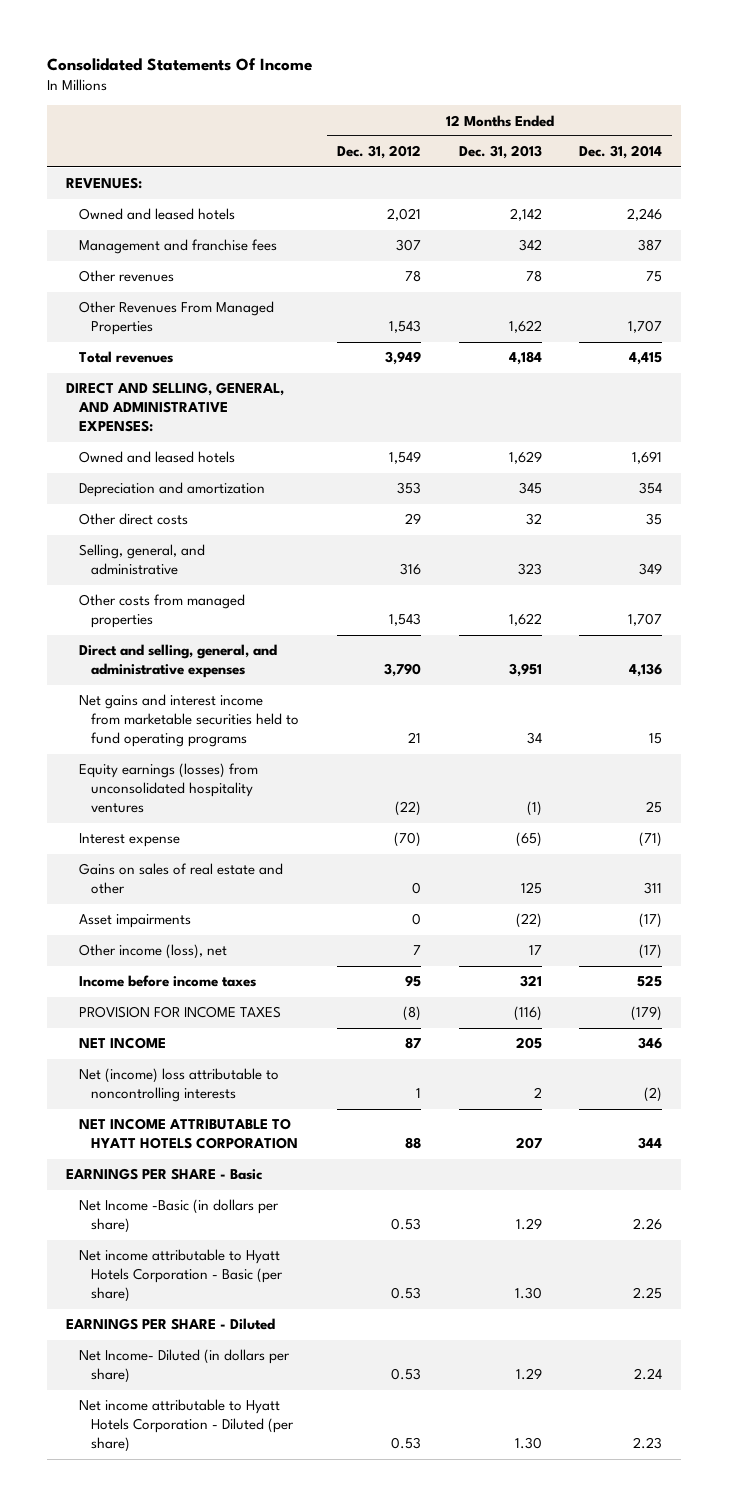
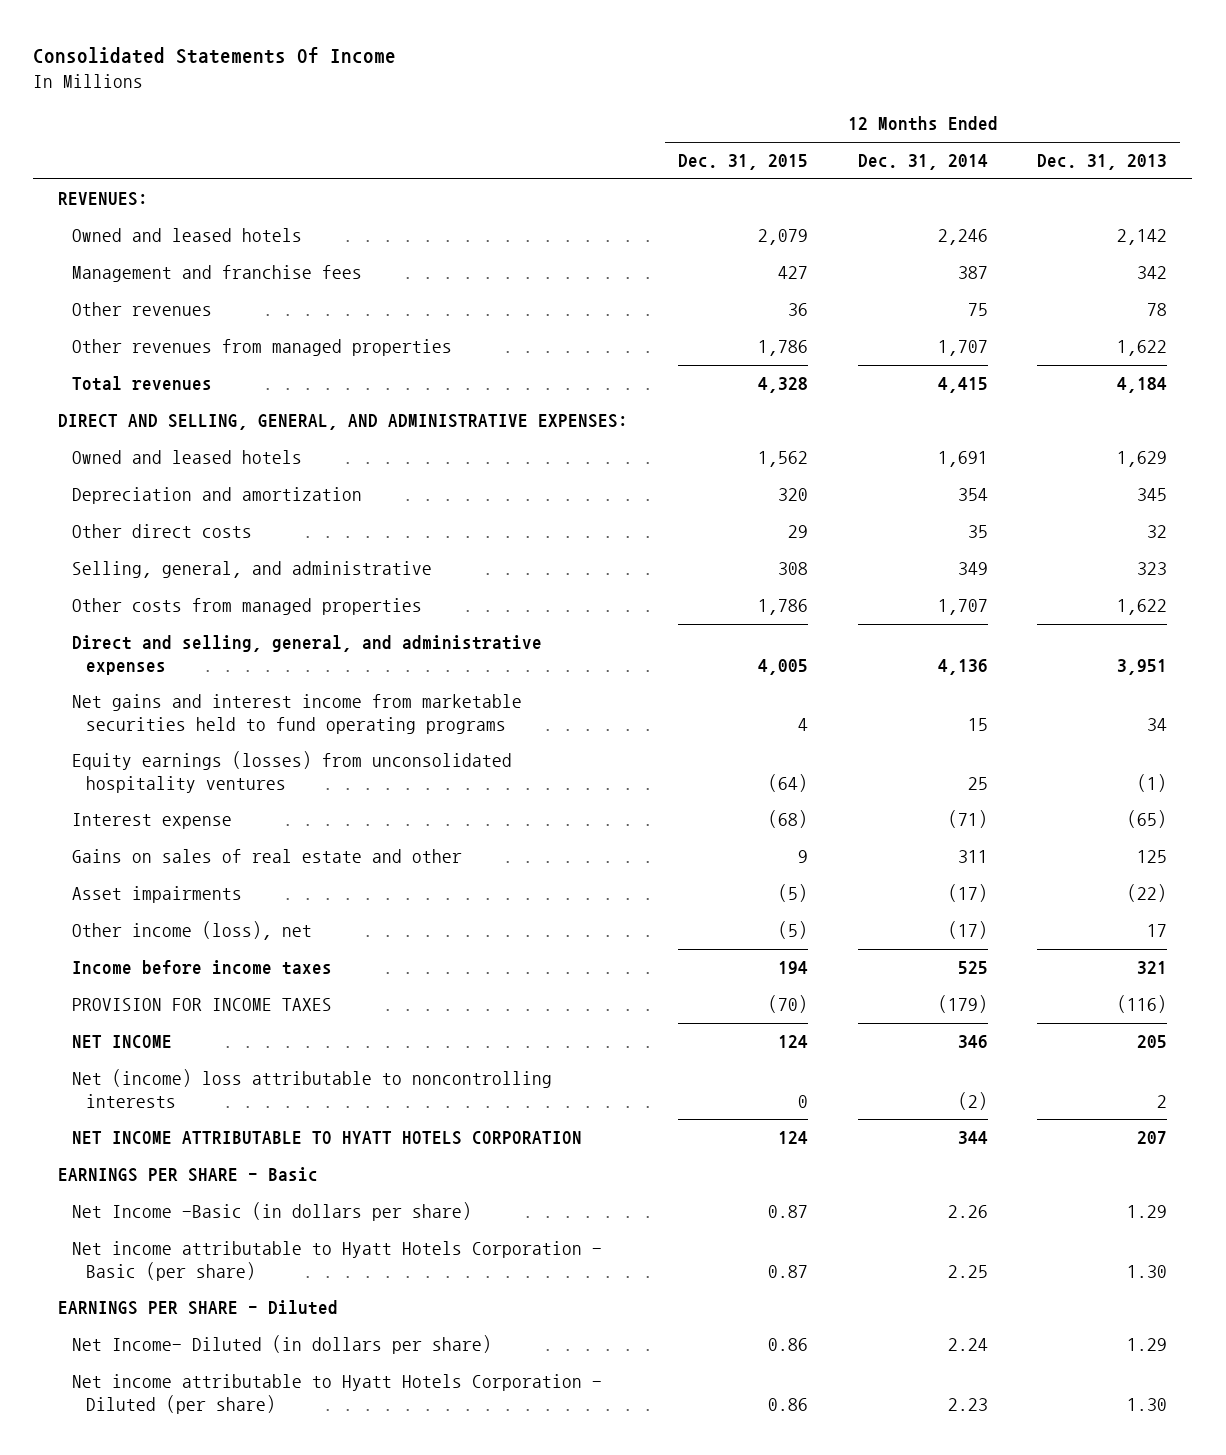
- | 12 Months Ended Dec. 31, 2012 | 12 Months Ended Dec. 31, 2013 | 12 Months Ended Dec. 31, 2014
+ | 12 Months Ended Dec. 31, 2015 | 12 Months Ended Dec. 31, 2014 | 12 Months Ended Dec. 31, 2013
- Other Revenues From Managed Properties | 1,543 | 1,622 | 1,707
+ Other revenues from managed properties | 1,786 | 1,707 | 1,622

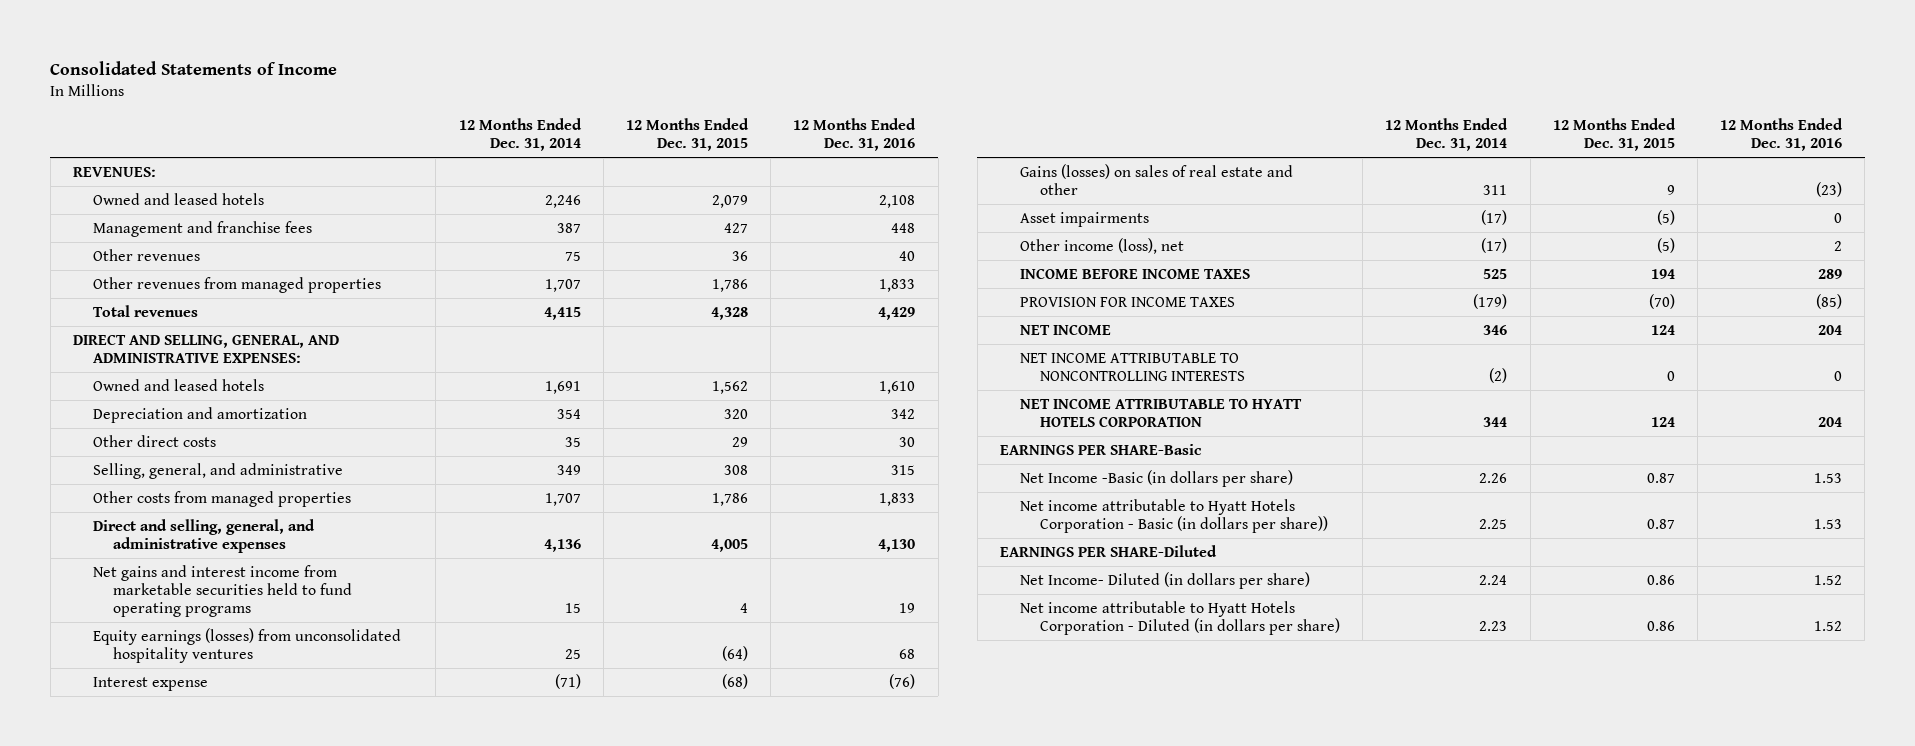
- Consolidated Statements Of Income
+ Consolidated Statements of Income
- | 12 Months Ended Dec. 31, 2015 | 12 Months Ended Dec. 31, 2014 | 12 Months Ended Dec. 31, 2013
+ | 12 Months Ended Dec. 31, 2014 | 12 Months Ended Dec. 31, 2015 | 12 Months Ended Dec. 31, 2016
- Gains on sales of real estate and other | 9 | 311 | 125
+ Gains (losses) on sales of real estate and other | 311 | 9 | (23)
- Income before income taxes | 194 | 525 | 321
+ INCOME BEFORE INCOME TAXES | 525 | 194 | 289
- Net (income) loss attributable to noncontrolling interests | 0 | (2) | 2
+ NET INCOME ATTRIBUTABLE TO NONCONTROLLING INTERESTS | (2) | 0 | 0
- EARNINGS PER SHARE - Basic
+ EARNINGS PER SHARE-Basic
- Net income attributable to Hyatt Hotels Corporation - Basic (per share) | 0.87 | 2.25 | 1.30
- EARNINGS PER SHARE - Diluted
+ Net income attributable to Hyatt Hotels Corporation - Basic (in dollars per share)) | 2.25 | 0.87 | 1.53
+ EARNINGS PER SHARE-Diluted
- Net income attributable to Hyatt Hotels Corporation - Diluted (per share) | 0.86 | 2.23 | 1.30
+ Net income attributable to Hyatt Hotels Corporation - Diluted (in dollars per share) | 2.23 | 0.86 | 1.52

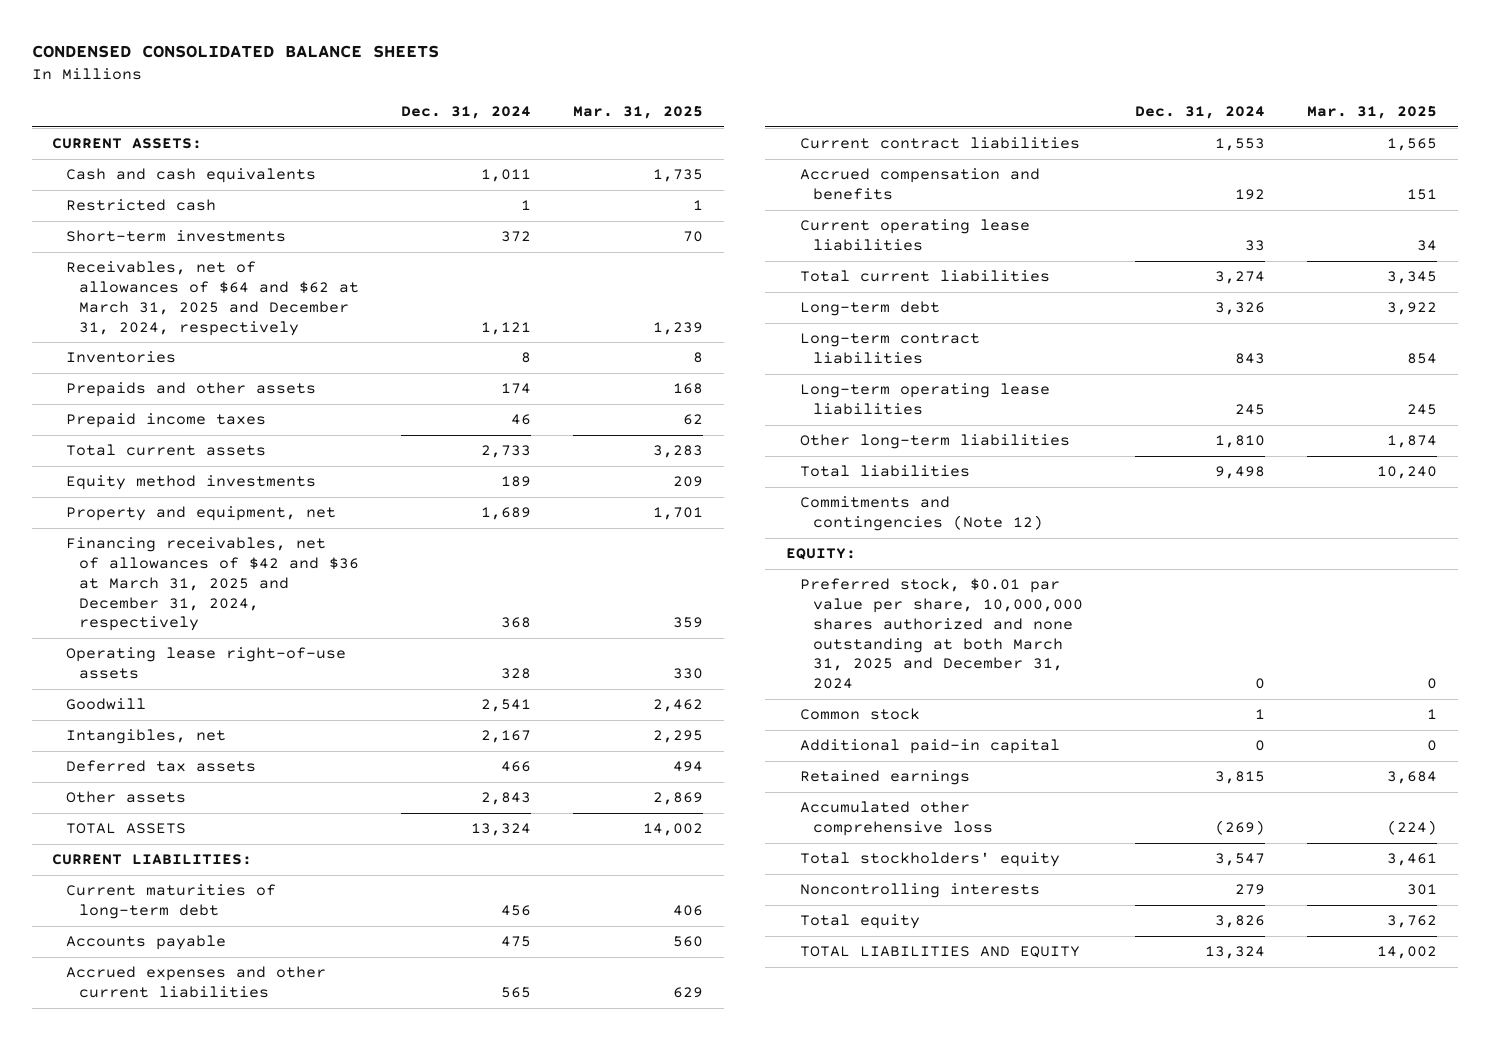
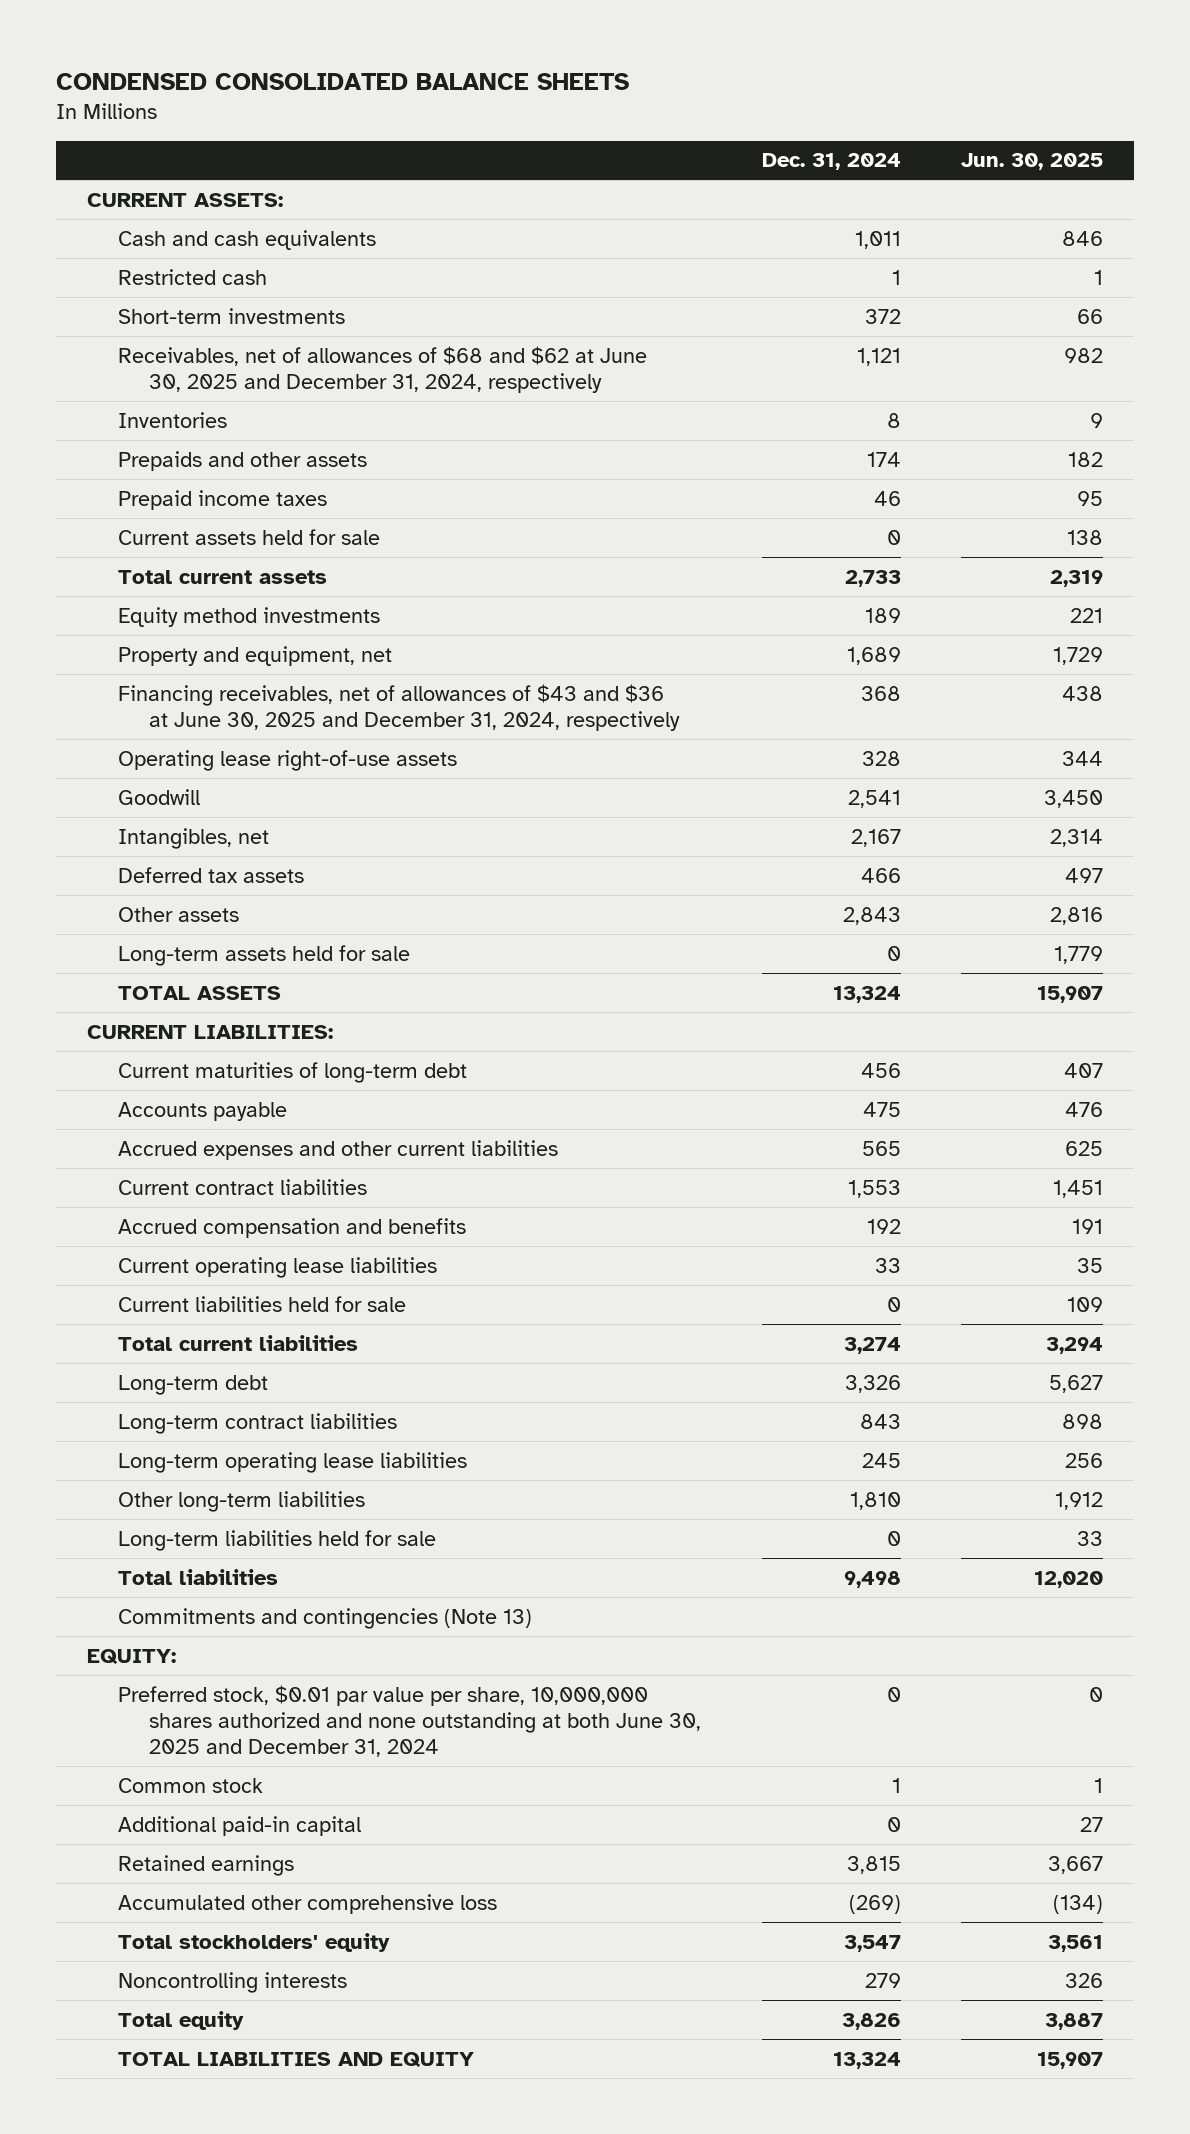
- | Dec. 31, 2024 | Mar. 31, 2025
+ | Dec. 31, 2024 | Jun. 30, 2025
- Receivables, net of allowances of $64 and $62 at March 31, 2025 and December 31, 2024, respectively | 1,121 | 1,239
+ Receivables, net of allowances of $68 and $62 at June 30, 2025 and December 31, 2024, respectively | 1,121 | 982
+ Current assets held for sale | 0 | 138
- Financing receivables, net of allowances of $42 and $36 at March 31, 2025 and December 31, 2024, respectively | 368 | 359
+ Financing receivables, net of allowances of $43 and $36 at June 30, 2025 and December 31, 2024, respectively | 368 | 438
+ Long-term assets held for sale | 0 | 1,779
+ Current liabilities held for sale | 0 | 109
+ Long-term liabilities held for sale | 0 | 33
- Commitments and contingencies (Note 12)
+ Commitments and contingencies (Note 13)
- Preferred stock, $0.01 par value per share, 10,000,000 shares authorized and none outstanding at both March 31, 2025 and December 31, 2024 | 0 | 0
+ Preferred stock, $0.01 par value per share, 10,000,000 shares authorized and none outstanding at both June 30, 2025 and December 31, 2024 | 0 | 0

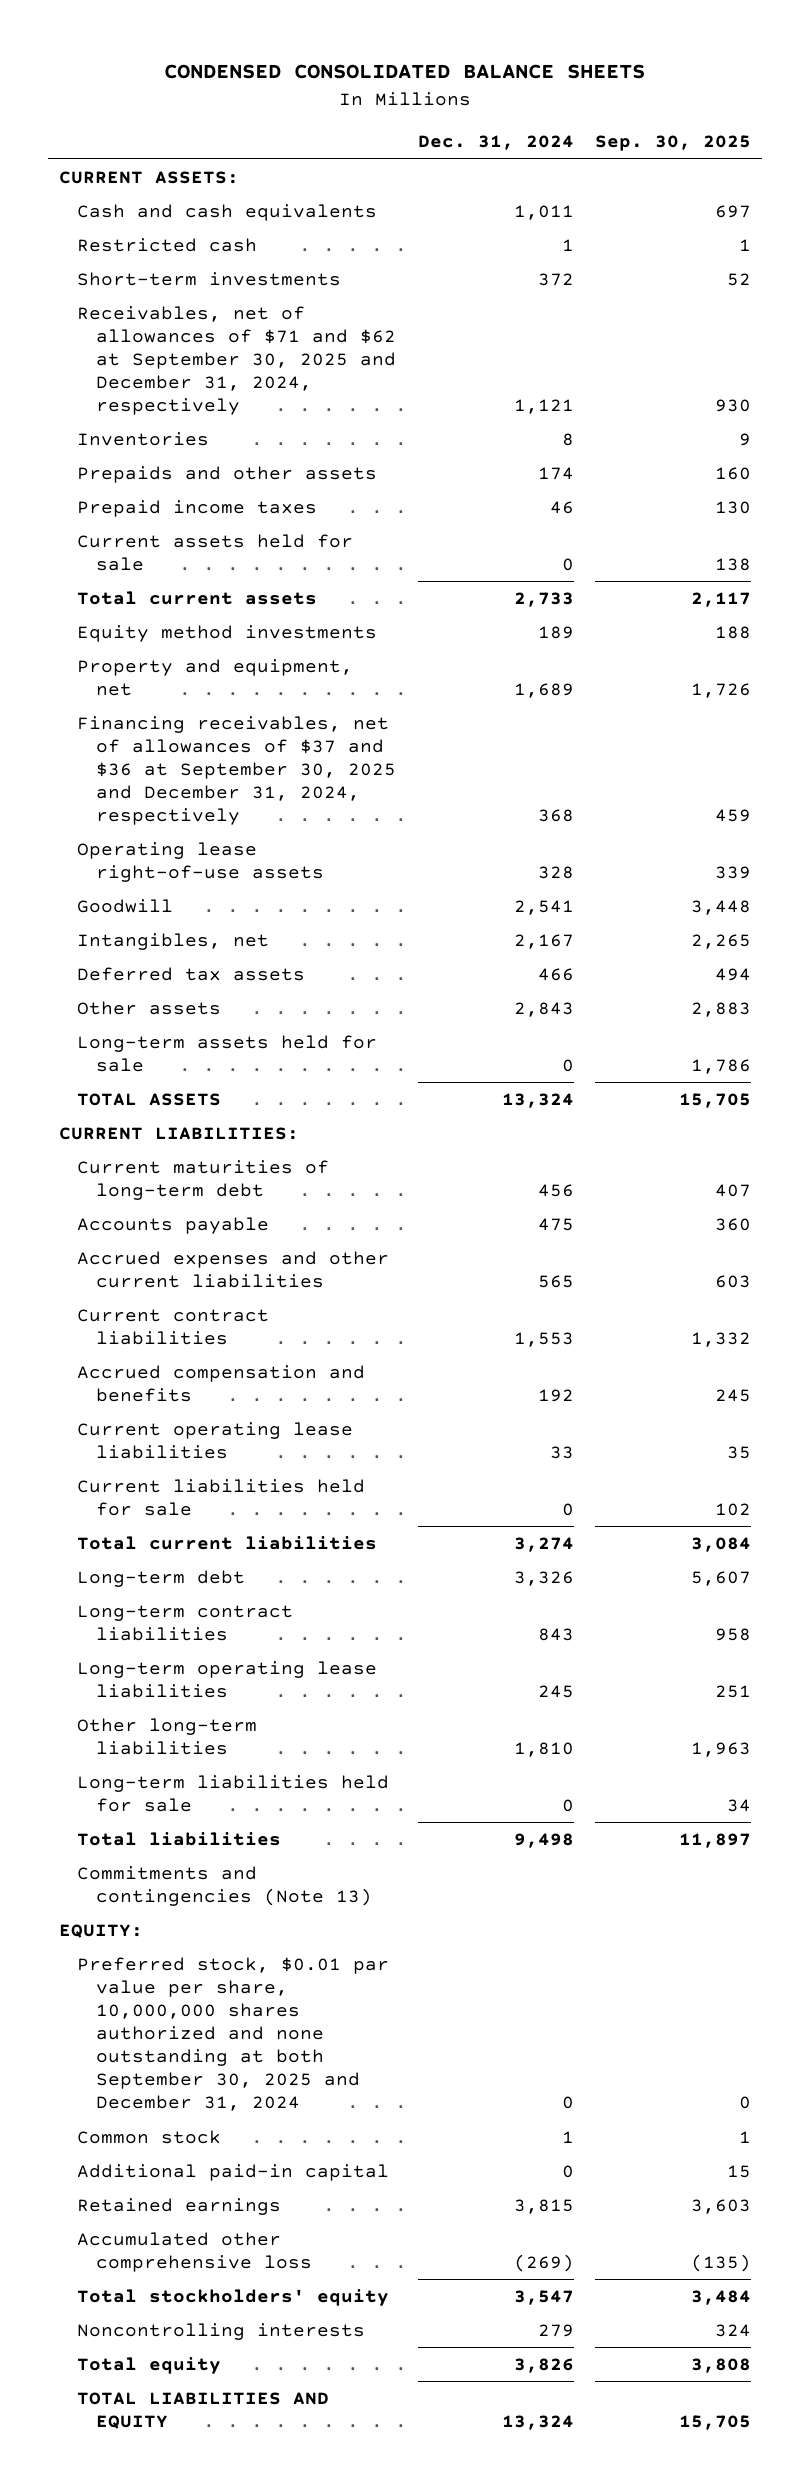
- | Dec. 31, 2024 | Jun. 30, 2025
+ | Dec. 31, 2024 | Sep. 30, 2025
- Receivables, net of allowances of $68 and $62 at June 30, 2025 and December 31, 2024, respectively | 1,121 | 982
+ Receivables, net of allowances of $71 and $62 at September 30, 2025 and December 31, 2024, respectively | 1,121 | 930
- Financing receivables, net of allowances of $43 and $36 at June 30, 2025 and December 31, 2024, respectively | 368 | 438
+ Financing receivables, net of allowances of $37 and $36 at September 30, 2025 and December 31, 2024, respectively | 368 | 459
- Preferred stock, $0.01 par value per share, 10,000,000 shares authorized and none outstanding at both June 30, 2025 and December 31, 2024 | 0 | 0
+ Preferred stock, $0.01 par value per share, 10,000,000 shares authorized and none outstanding at both September 30, 2025 and December 31, 2024 | 0 | 0

